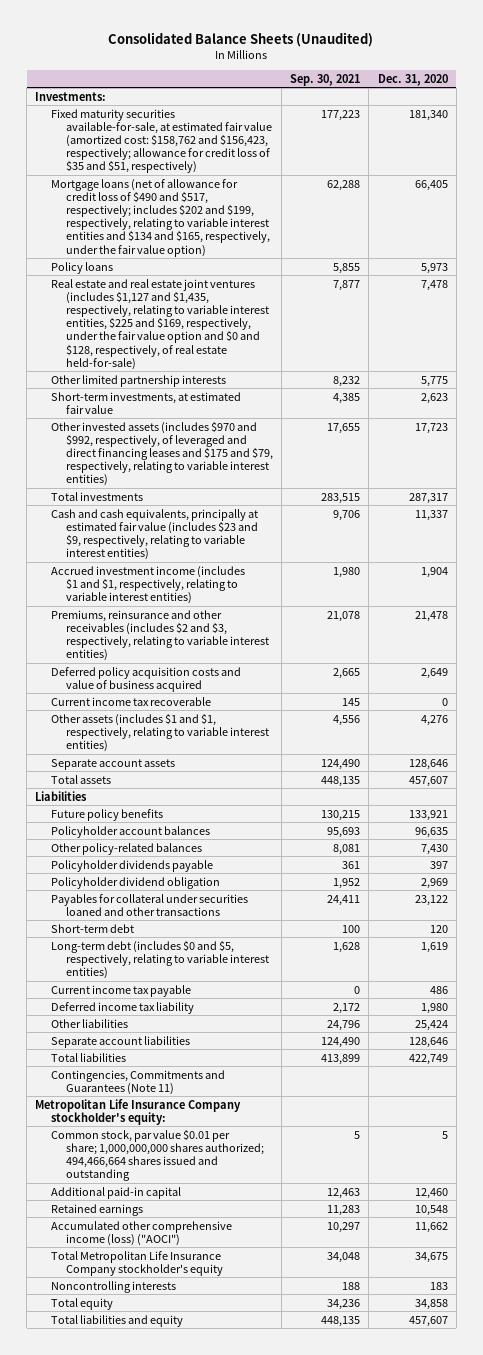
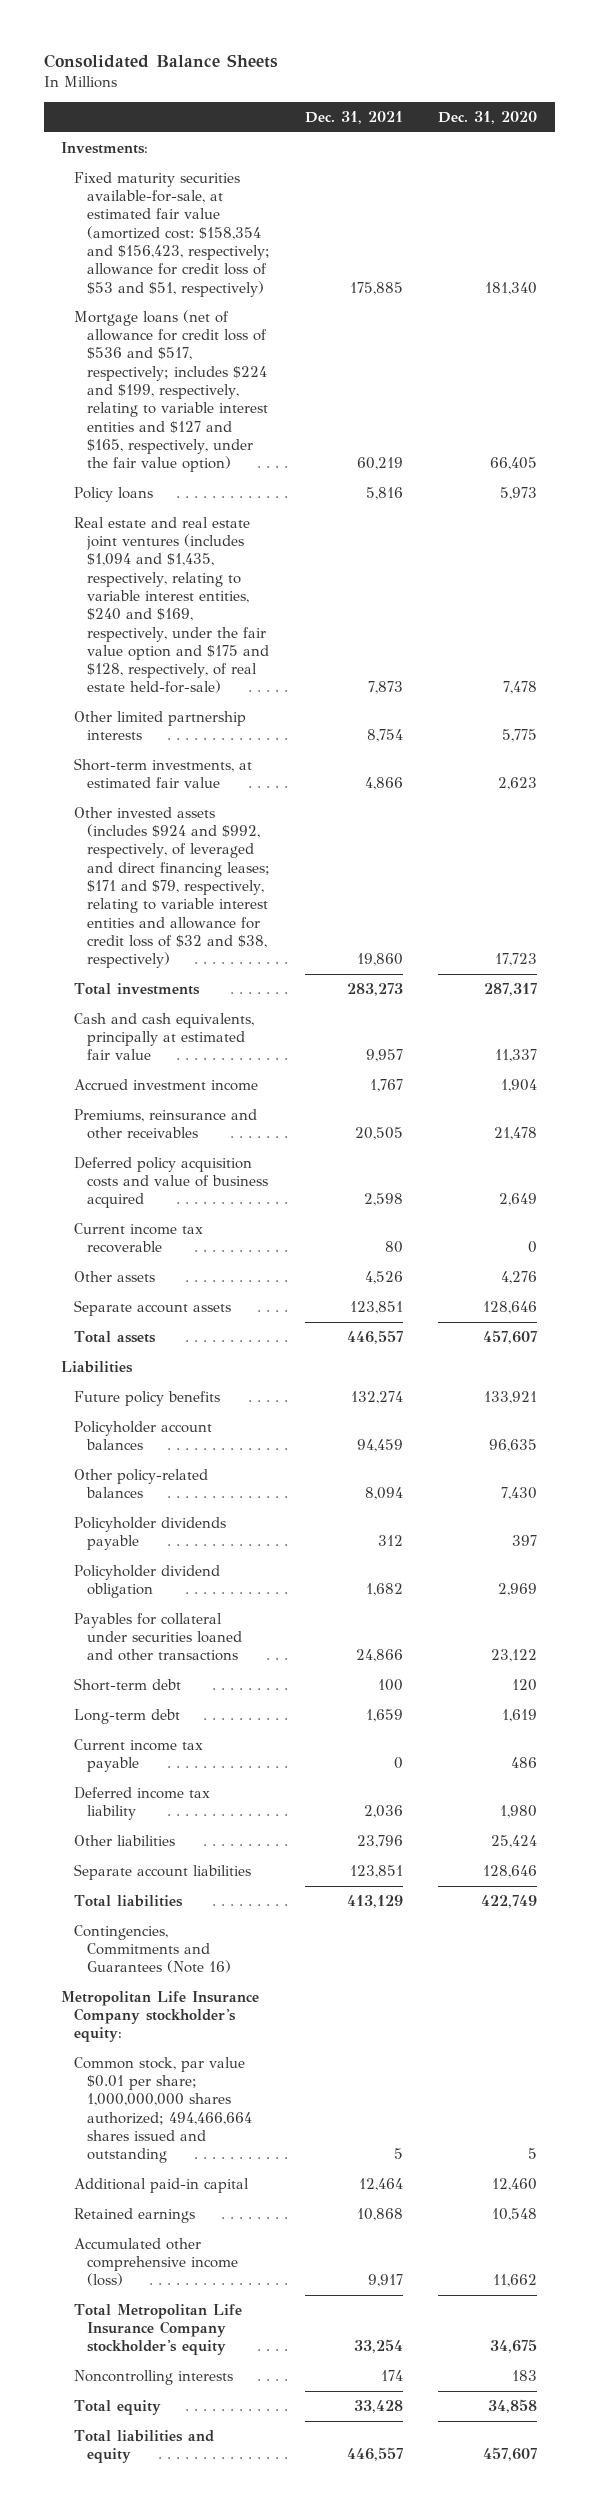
- Consolidated Balance Sheets (Unaudited)
+ Consolidated Balance Sheets
- | Sep. 30, 2021 | Dec. 31, 2020
+ | Dec. 31, 2021 | Dec. 31, 2020
- Fixed maturity securities available-for-sale, at estimated fair value (amortized cost: $158,762 and $156,423, respectively; allowance for credit loss of $35 and $51, respectively) | 177,223 | 181,340
- Mortgage loans (net of allowance for credit loss of $490 and $517, respectively; includes $202 and $199, respectively, relating to variable interest entities and $134 and $165, respectively, under the fair value option) | 62,288 | 66,405
+ Fixed maturity securities available-for-sale, at estimated fair value (amortized cost: $158,354 and $156,423, respectively; allowance for credit loss of $53 and $51, respectively) | 175,885 | 181,340
+ Mortgage loans (net of allowance for credit loss of $536 and $517, respectively; includes $224 and $199, respectively, relating to variable interest entities and $127 and $165, respectively, under the fair value option) | 60,219 | 66,405
- Real estate and real estate joint ventures (includes $1,127 and $1,435, respectively, relating to variable interest entities, $225 and $169, respectively, under the fair value option and $0 and $128, respectively, of real estate held-for-sale) | 7,877 | 7,478
+ Real estate and real estate joint ventures (includes $1,094 and $1,435, respectively, relating to variable interest entities, $240 and $169, respectively, under the fair value option and $175 and $128, respectively, of real estate held-for-sale) | 7,873 | 7,478
- Other invested assets (includes $970 and $992, respectively, of leveraged and direct financing leases and $175 and $79, respectively, relating to variable interest entities) | 17,655 | 17,723
+ Other invested assets (includes $924 and $992, respectively, of leveraged and direct financing leases; $171 and $79, respectively, relating to variable interest entities and allowance for credit loss of $32 and $38, respectively) | 19,860 | 17,723
- Cash and cash equivalents, principally at estimated fair value (includes $23 and $9, respectively, relating to variable interest entities) | 9,706 | 11,337
- Accrued investment income (includes $1 and $1, respectively, relating to variable interest entities) | 1,980 | 1,904
- Premiums, reinsurance and other receivables (includes $2 and $3, respectively, relating to variable interest entities) | 21,078 | 21,478
+ Cash and cash equivalents, principally at estimated fair value | 9,957 | 11,337
+ Accrued investment income | 1,767 | 1,904
+ Premiums, reinsurance and other receivables | 20,505 | 21,478
- Other assets (includes $1 and $1, respectively, relating to variable interest entities) | 4,556 | 4,276
+ Other assets | 4,526 | 4,276
- Long-term debt (includes $0 and $5, respectively, relating to variable interest entities) | 1,628 | 1,619
+ Long-term debt | 1,659 | 1,619
- Contingencies, Commitments and Guarantees (Note 11)
+ Contingencies, Commitments and Guarantees (Note 16)
- Accumulated other comprehensive income (loss) ("AOCI") | 10,297 | 11,662
+ Accumulated other comprehensive income (loss) | 9,917 | 11,662

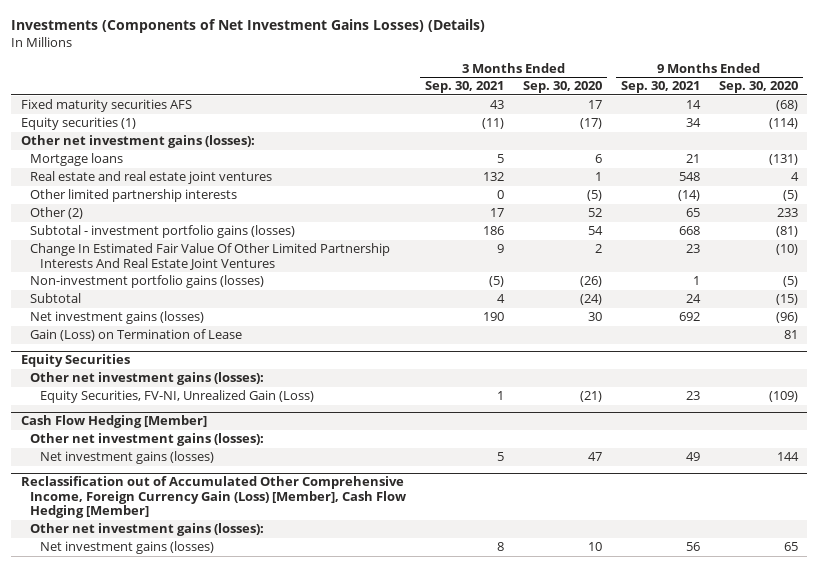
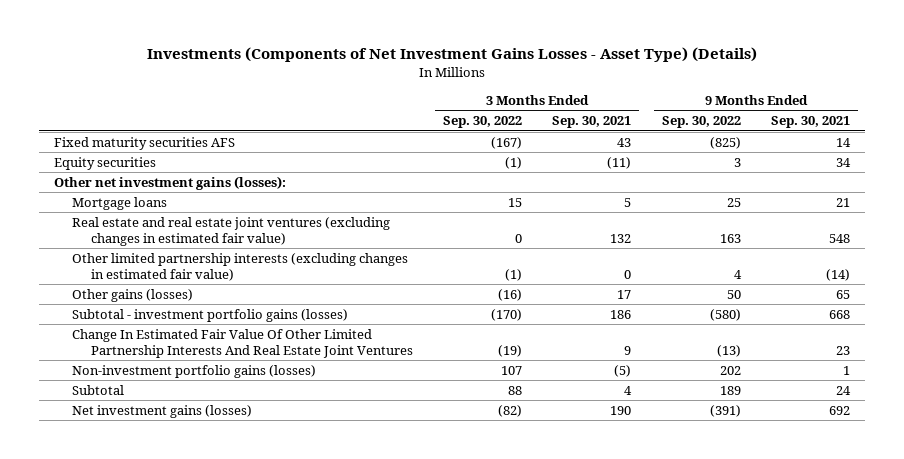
- Investments (Components of Net Investment Gains Losses) (Details)
+ Investments (Components of Net Investment Gains Losses - Asset Type) (Details)
- | 3 Months Ended Sep. 30, 2021 | 3 Months Ended Sep. 30, 2020 | 9 Months Ended Sep. 30, 2021 | 9 Months Ended Sep. 30, 2020
+ | 3 Months Ended Sep. 30, 2022 | 3 Months Ended Sep. 30, 2021 | 9 Months Ended Sep. 30, 2022 | 9 Months Ended Sep. 30, 2021
- Equity securities (1) | (11) | (17) | 34 | (114)
+ Equity securities | (1) | (11) | 3 | 34
- Real estate and real estate joint ventures | 132 | 1 | 548 | 4
- Other limited partnership interests | 0 | (5) | (14) | (5)
- Other (2) | 17 | 52 | 65 | 233
+ Real estate and real estate joint ventures (excluding changes in estimated fair value) | 0 | 132 | 163 | 548
+ Other limited partnership interests (excluding changes in estimated fair value) | (1) | 0 | 4 | (14)
+ Other gains (losses) | (16) | 17 | 50 | 65
- Gain (Loss) on Termination of Lease | | | | 81
- Equity Securities
- Other net investment gains (losses):
- Equity Securities, FV-NI, Unrealized Gain (Loss) | 1 | (21) | 23 | (109)
- Cash Flow Hedging [Member]
- Other net investment gains (losses):
- Net investment gains (losses) | 5 | 47 | 49 | 144
- Reclassification out of Accumulated Other Comprehensive Income, Foreign Currency Gain (Loss) [Member], Cash Flow Hedging [Member]
- Other net investment gains (losses):
- Net investment gains (losses) | 8 | 10 | 56 | 65

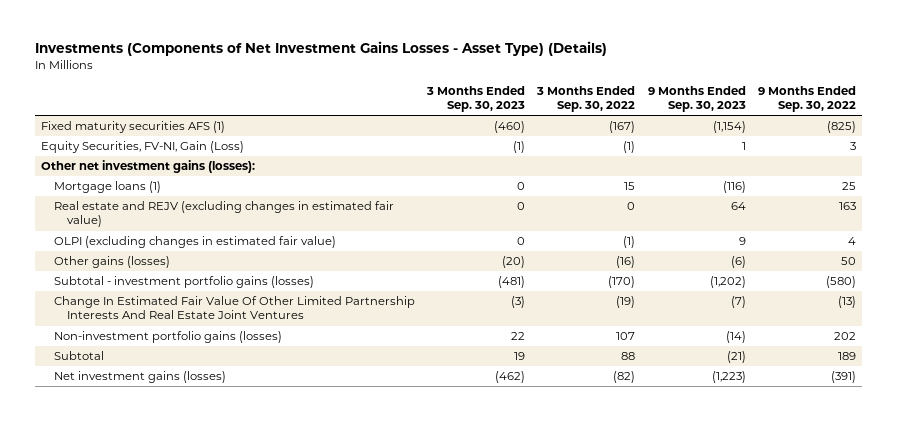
- | 3 Months Ended Sep. 30, 2022 | 3 Months Ended Sep. 30, 2021 | 9 Months Ended Sep. 30, 2022 | 9 Months Ended Sep. 30, 2021
+ | 3 Months Ended Sep. 30, 2023 | 3 Months Ended Sep. 30, 2022 | 9 Months Ended Sep. 30, 2023 | 9 Months Ended Sep. 30, 2022
- Fixed maturity securities AFS | (167) | 43 | (825) | 14
- Equity securities | (1) | (11) | 3 | 34
+ Fixed maturity securities AFS (1) | (460) | (167) | (1,154) | (825)
+ Equity Securities, FV-NI, Gain (Loss) | (1) | (1) | 1 | 3
- Mortgage loans | 15 | 5 | 25 | 21
- Real estate and real estate joint ventures (excluding changes in estimated fair value) | 0 | 132 | 163 | 548
- Other limited partnership interests (excluding changes in estimated fair value) | (1) | 0 | 4 | (14)
+ Mortgage loans (1) | 0 | 15 | (116) | 25
+ Real estate and REJV (excluding changes in estimated fair value) | 0 | 0 | 64 | 163
+ OLPI (excluding changes in estimated fair value) | 0 | (1) | 9 | 4

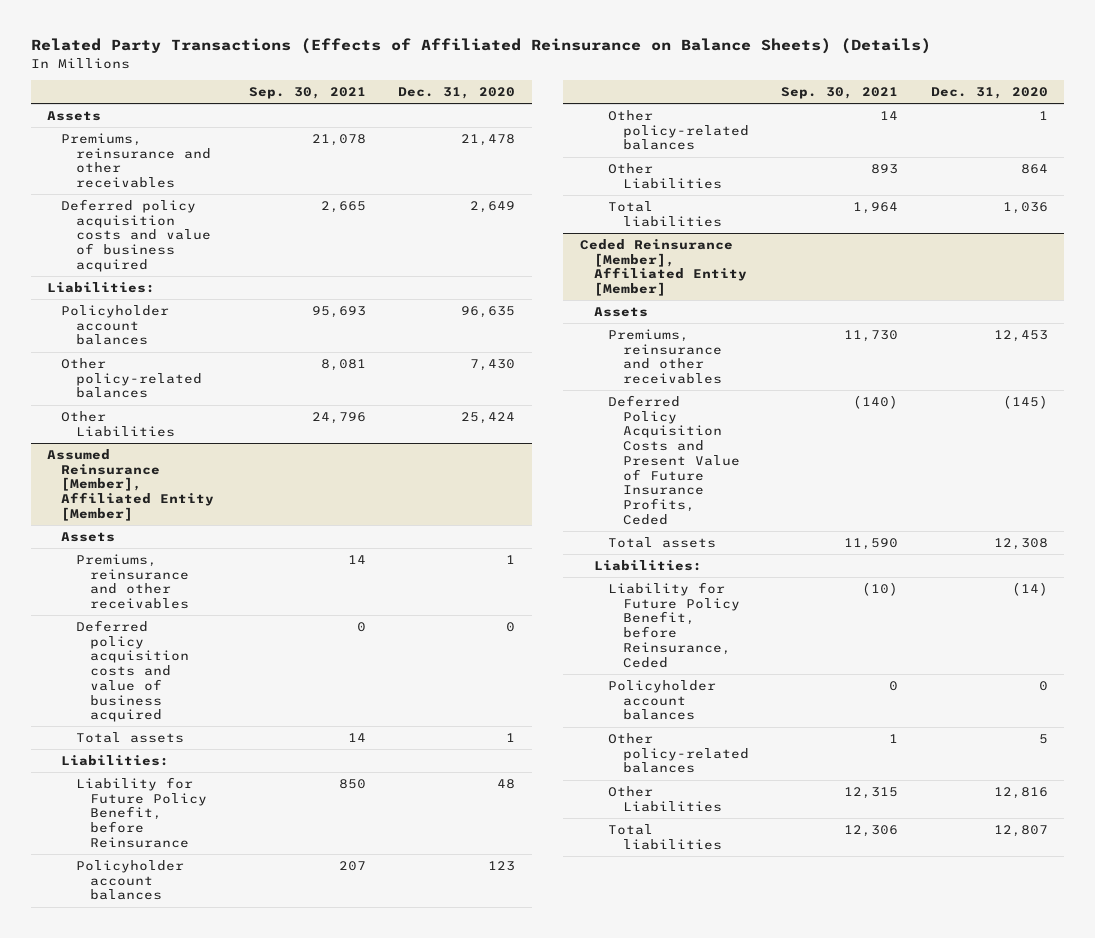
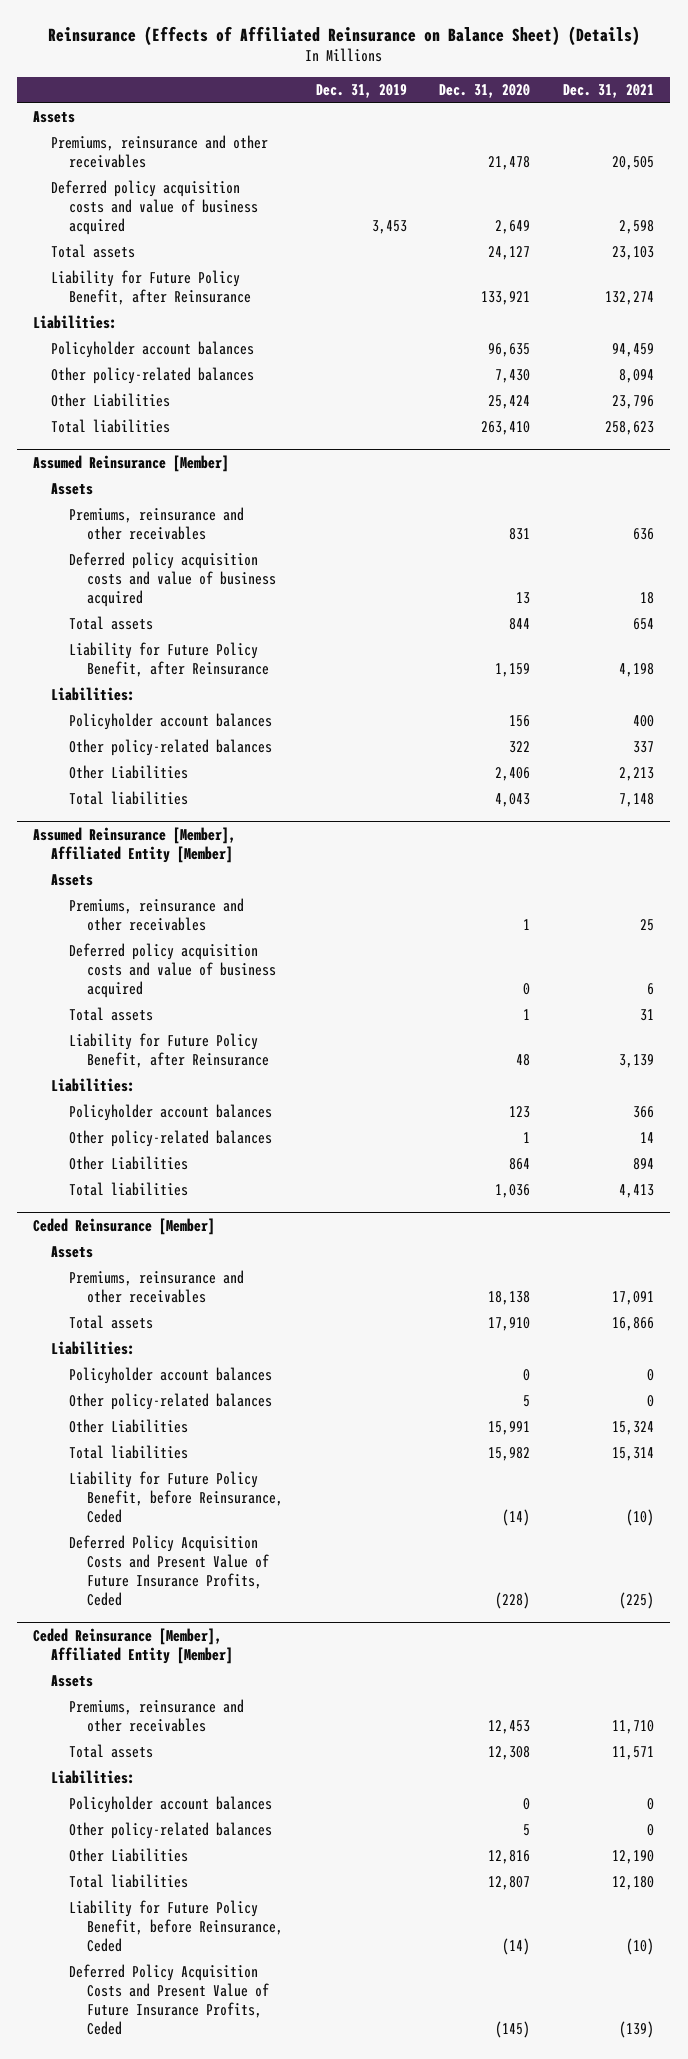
- Related Party Transactions (Effects of Affiliated Reinsurance on Balance Sheets) (Details)
+ Reinsurance (Effects of Affiliated Reinsurance on Balance Sheet) (Details)
- | Sep. 30, 2021 | Dec. 31, 2020
+ | Dec. 31, 2019 | Dec. 31, 2020 | Dec. 31, 2021
+ Total assets | | 24,127 | 23,103
+ Liability for Future Policy Benefit, after Reinsurance | | 133,921 | 132,274
+ Total liabilities | | 263,410 | 258,623
+ Assumed Reinsurance [Member]
+ Assets
+ Premiums, reinsurance and other receivables | | 831 | 636
+ Deferred policy acquisition costs and value of business acquired | | 13 | 18
+ Total assets | | 844 | 654
+ Liability for Future Policy Benefit, after Reinsurance | | 1,159 | 4,198
+ Liabilities:
+ Policyholder account balances | | 156 | 400
+ Other policy-related balances | | 322 | 337
+ Other Liabilities | | 2,406 | 2,213
+ Total liabilities | | 4,043 | 7,148
@ Assumed Reinsurance [Member], Affiliated Entity [Member]
+ Liability for Future Policy Benefit, after Reinsurance | | 48 | 3,139
- Liability for Future Policy Benefit, before Reinsurance | 850 | 48
+ Ceded Reinsurance [Member]
+ Assets
+ Premiums, reinsurance and other receivables | | 18,138 | 17,091
+ Total assets | | 17,910 | 16,866
+ Liabilities:
+ Policyholder account balances | | 0 | 0
+ Other policy-related balances | | 5 | 0
+ Other Liabilities | | 15,991 | 15,324
+ Total liabilities | | 15,982 | 15,314
+ Liability for Future Policy Benefit, before Reinsurance, Ceded | | (14) | (10)
+ Deferred Policy Acquisition Costs and Present Value of Future Insurance Profits, Ceded | | (228) | (225)
@ Ceded Reinsurance [Member], Affiliated Entity [Member]
moved down: Liability for Future Policy Benefit, before Reinsurance, Ceded | | (14) | (10)
moved down: Deferred Policy Acquisition Costs and Present Value of Future Insurance Profits, Ceded | | (145) | (139)

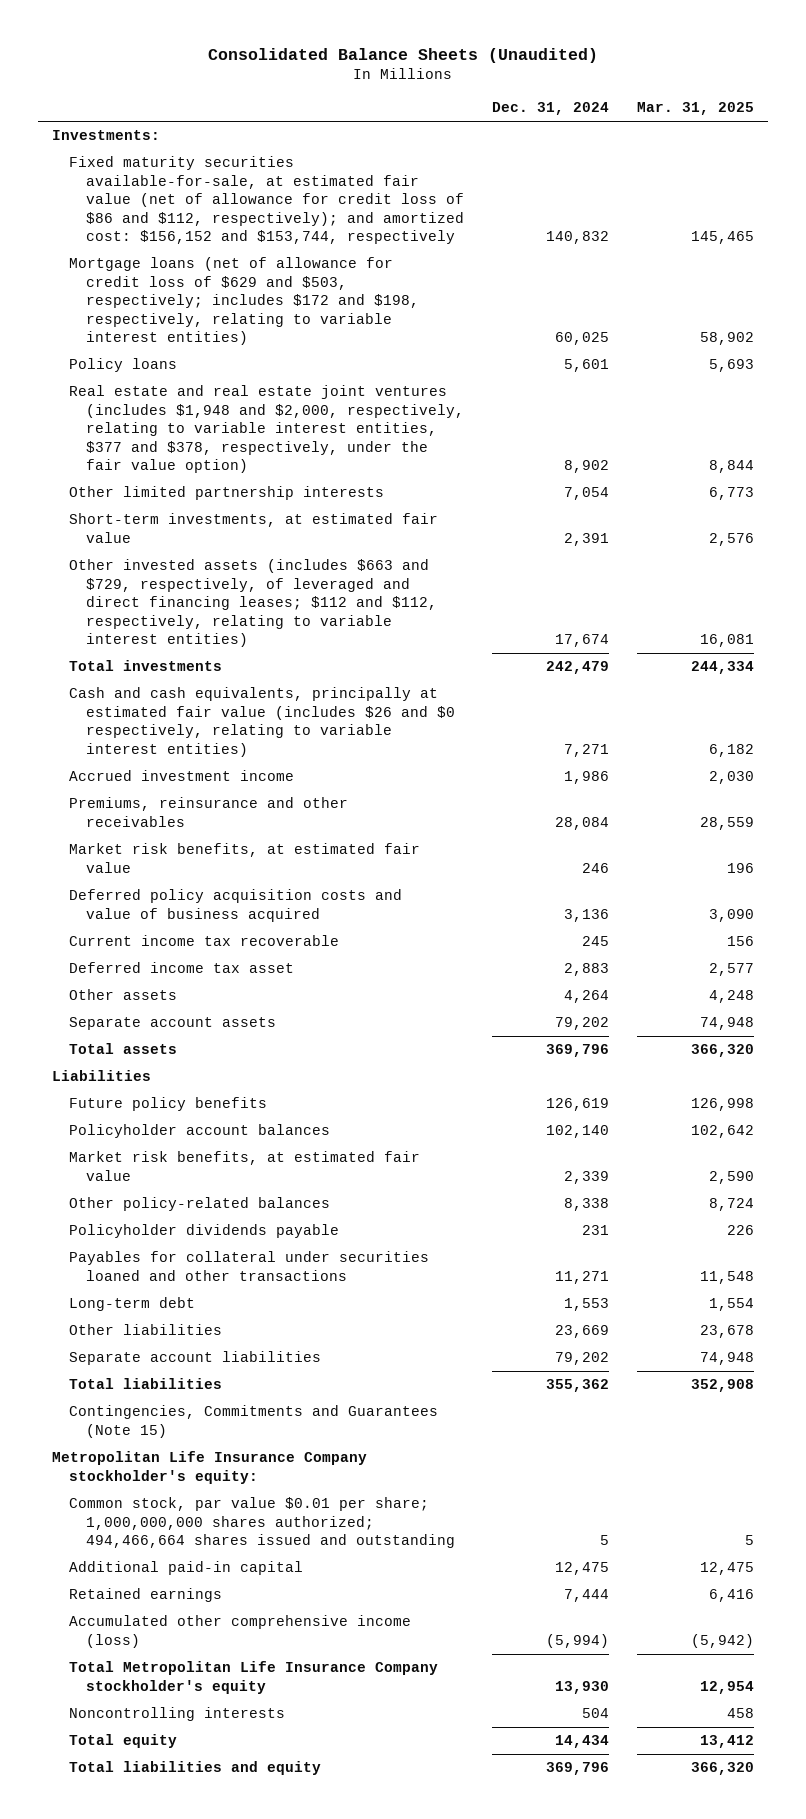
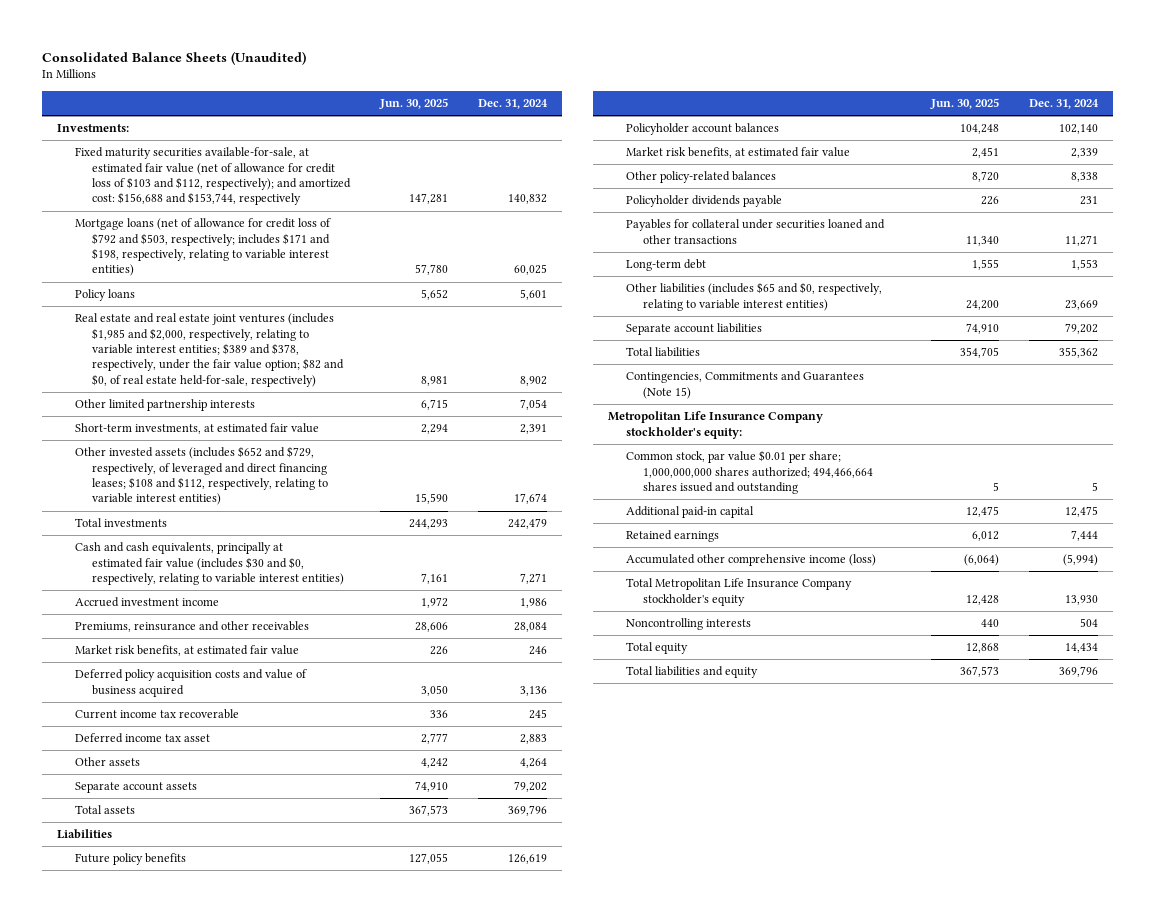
- | Dec. 31, 2024 | Mar. 31, 2025
+ | Jun. 30, 2025 | Dec. 31, 2024
- Fixed maturity securities available-for-sale, at estimated fair value (net of allowance for credit loss of $86 and $112, respectively); and amortized cost: $156,152 and $153,744, respectively | 140,832 | 145,465
- Mortgage loans (net of allowance for credit loss of $629 and $503, respectively; includes $172 and $198, respectively, relating to variable interest entities) | 60,025 | 58,902
+ Fixed maturity securities available-for-sale, at estimated fair value (net of allowance for credit loss of $103 and $112, respectively); and amortized cost: $156,688 and $153,744, respectively | 147,281 | 140,832
+ Mortgage loans (net of allowance for credit loss of $792 and $503, respectively; includes $171 and $198, respectively, relating to variable interest entities) | 57,780 | 60,025
- Real estate and real estate joint ventures (includes $1,948 and $2,000, respectively, relating to variable interest entities, $377 and $378, respectively, under the fair value option) | 8,902 | 8,844
+ Real estate and real estate joint ventures (includes $1,985 and $2,000, respectively, relating to variable interest entities; $389 and $378, respectively, under the fair value option; $82 and $0, of real estate held-for-sale, respectively) | 8,981 | 8,902
- Other invested assets (includes $663 and $729, respectively, of leveraged and direct financing leases; $112 and $112, respectively, relating to variable interest entities) | 17,674 | 16,081
+ Other invested assets (includes $652 and $729, respectively, of leveraged and direct financing leases; $108 and $112, respectively, relating to variable interest entities) | 15,590 | 17,674
- Cash and cash equivalents, principally at estimated fair value (includes $26 and $0 respectively, relating to variable interest entities) | 7,271 | 6,182
+ Cash and cash equivalents, principally at estimated fair value (includes $30 and $0, respectively, relating to variable interest entities) | 7,161 | 7,271
- Other liabilities | 23,669 | 23,678
+ Other liabilities (includes $65 and $0, respectively, relating to variable interest entities) | 24,200 | 23,669

